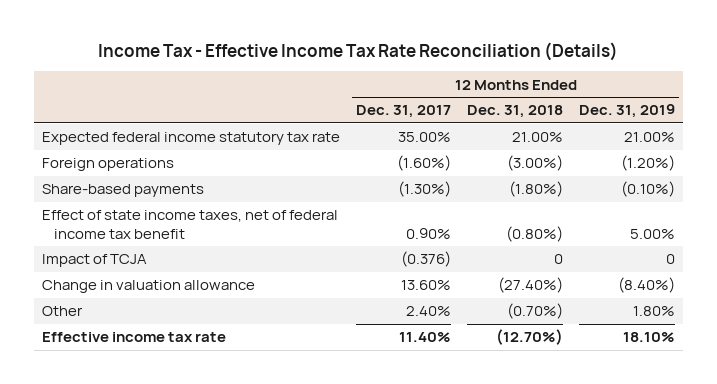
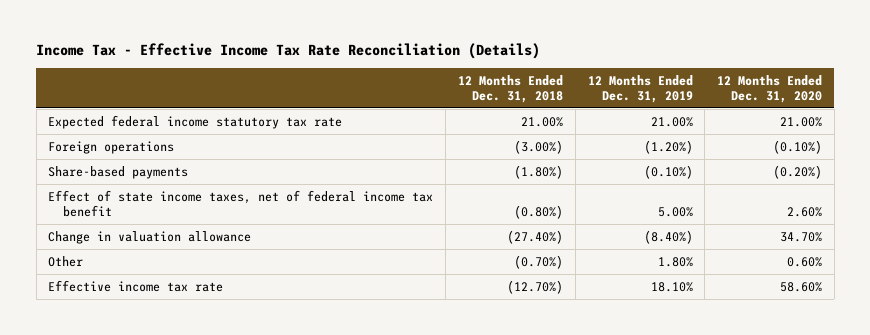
- | 12 Months Ended Dec. 31, 2017 | 12 Months Ended Dec. 31, 2018 | 12 Months Ended Dec. 31, 2019
+ | 12 Months Ended Dec. 31, 2018 | 12 Months Ended Dec. 31, 2019 | 12 Months Ended Dec. 31, 2020
- Impact of TCJA | (0.376) | 0 | 0

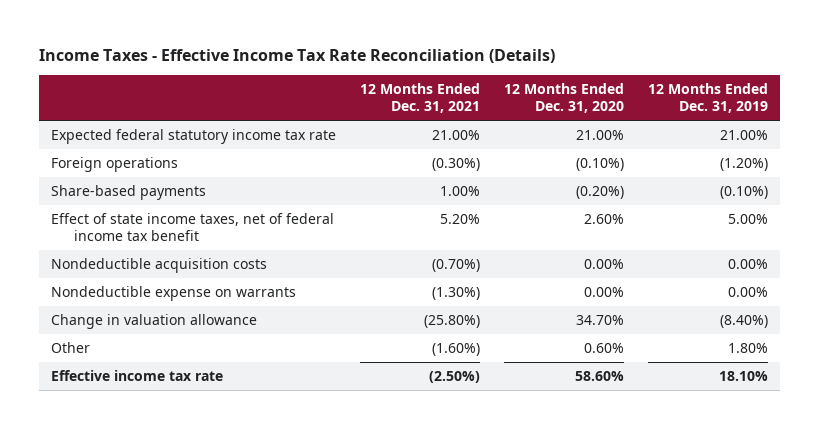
- Income Tax - Effective Income Tax Rate Reconciliation (Details)
+ Income Taxes - Effective Income Tax Rate Reconciliation (Details)
- | 12 Months Ended Dec. 31, 2018 | 12 Months Ended Dec. 31, 2019 | 12 Months Ended Dec. 31, 2020
+ | 12 Months Ended Dec. 31, 2021 | 12 Months Ended Dec. 31, 2020 | 12 Months Ended Dec. 31, 2019
- Expected federal income statutory tax rate | 21.00% | 21.00% | 21.00%
+ Expected federal statutory income tax rate | 21.00% | 21.00% | 21.00%
+ Nondeductible acquisition costs | (0.70%) | 0.00% | 0.00%
+ Nondeductible expense on warrants | (1.30%) | 0.00% | 0.00%

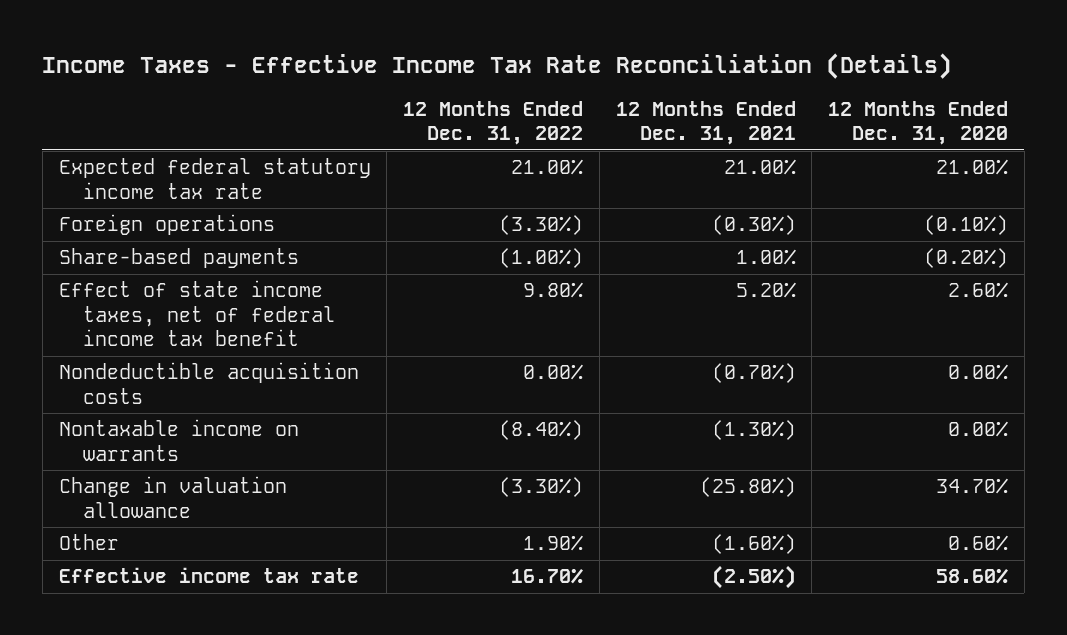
- | 12 Months Ended Dec. 31, 2021 | 12 Months Ended Dec. 31, 2020 | 12 Months Ended Dec. 31, 2019
+ | 12 Months Ended Dec. 31, 2022 | 12 Months Ended Dec. 31, 2021 | 12 Months Ended Dec. 31, 2020
- Nondeductible expense on warrants | (1.30%) | 0.00% | 0.00%
+ Nontaxable income on warrants | (8.40%) | (1.30%) | 0.00%

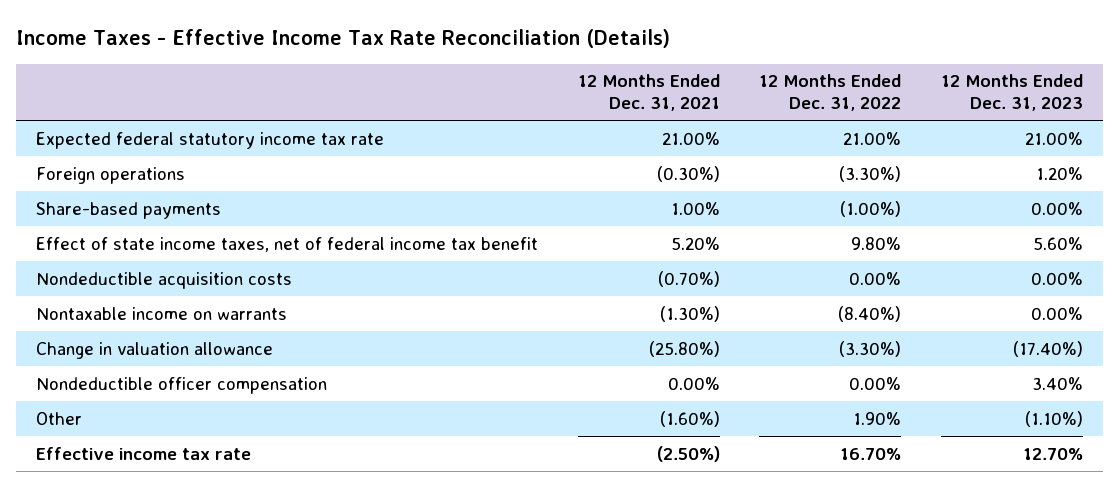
- | 12 Months Ended Dec. 31, 2022 | 12 Months Ended Dec. 31, 2021 | 12 Months Ended Dec. 31, 2020
+ | 12 Months Ended Dec. 31, 2021 | 12 Months Ended Dec. 31, 2022 | 12 Months Ended Dec. 31, 2023
+ Nondeductible officer compensation | 0.00% | 0.00% | 3.40%

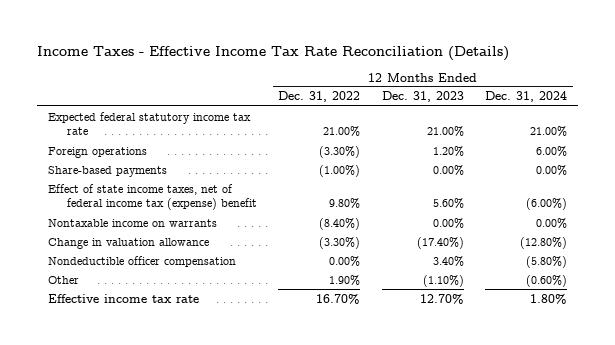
- | 12 Months Ended Dec. 31, 2021 | 12 Months Ended Dec. 31, 2022 | 12 Months Ended Dec. 31, 2023
+ | 12 Months Ended Dec. 31, 2022 | 12 Months Ended Dec. 31, 2023 | 12 Months Ended Dec. 31, 2024
- Effect of state income taxes, net of federal income tax benefit | 5.20% | 9.80% | 5.60%
- Nondeductible acquisition costs | (0.70%) | 0.00% | 0.00%
+ Effect of state income taxes, net of federal income tax (expense) benefit | 9.80% | 5.60% | (6.00%)

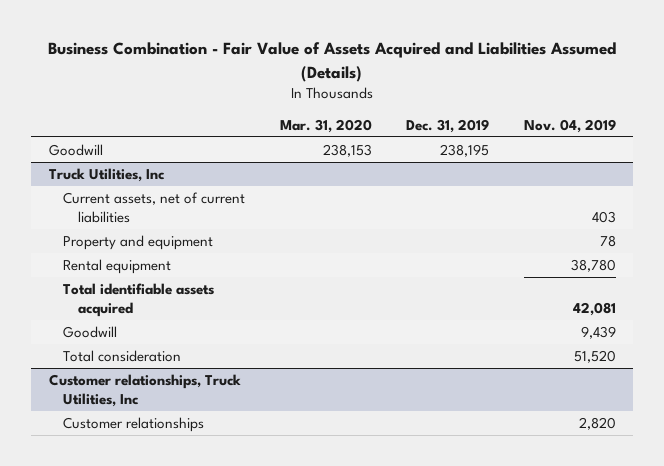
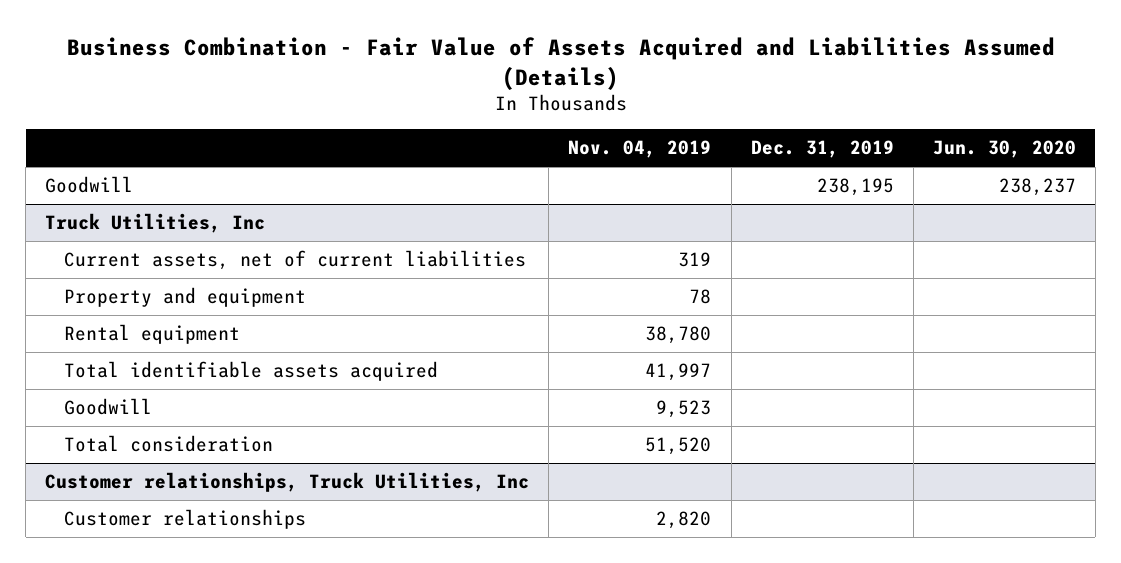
- | Mar. 31, 2020 | Dec. 31, 2019 | Nov. 04, 2019
+ | Nov. 04, 2019 | Dec. 31, 2019 | Jun. 30, 2020
@ Truck Utilities, Inc
- Current assets, net of current liabilities | | | 403
+ Current assets, net of current liabilities | 319 | |
- Total identifiable assets acquired | | | 42,081
- Goodwill | | | 9,439
+ Total identifiable assets acquired | 41,997 | |
+ Goodwill | 9,523 | |

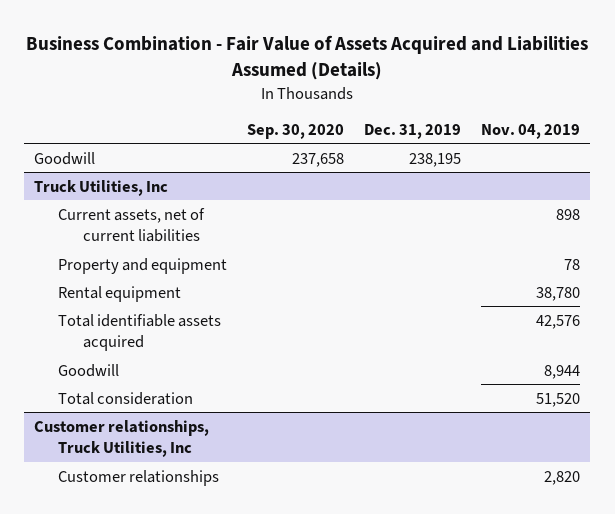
- | Nov. 04, 2019 | Dec. 31, 2019 | Jun. 30, 2020
+ | Sep. 30, 2020 | Dec. 31, 2019 | Nov. 04, 2019
@ Truck Utilities, Inc
- Current assets, net of current liabilities | 319 | |
+ Current assets, net of current liabilities | | | 898
- Total identifiable assets acquired | 41,997 | |
- Goodwill | 9,523 | |
+ Total identifiable assets acquired | | | 42,576
+ Goodwill | | | 8,944

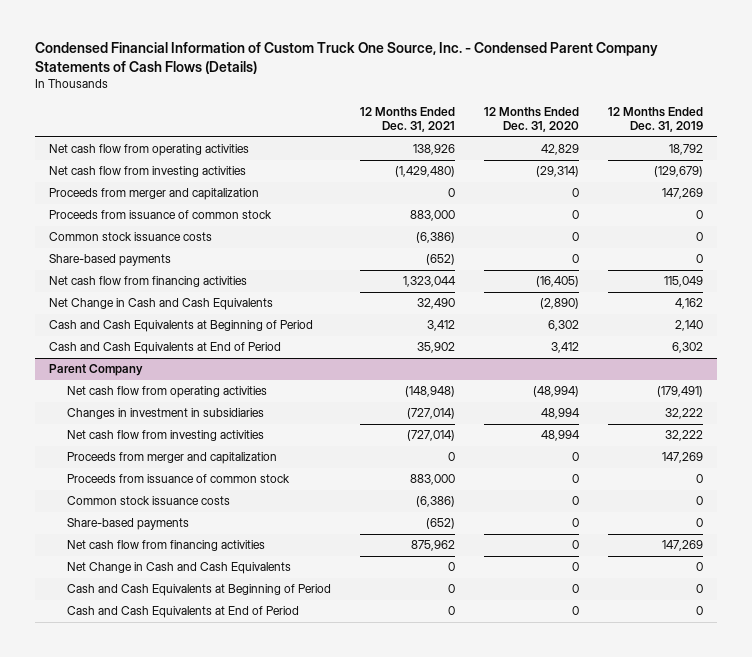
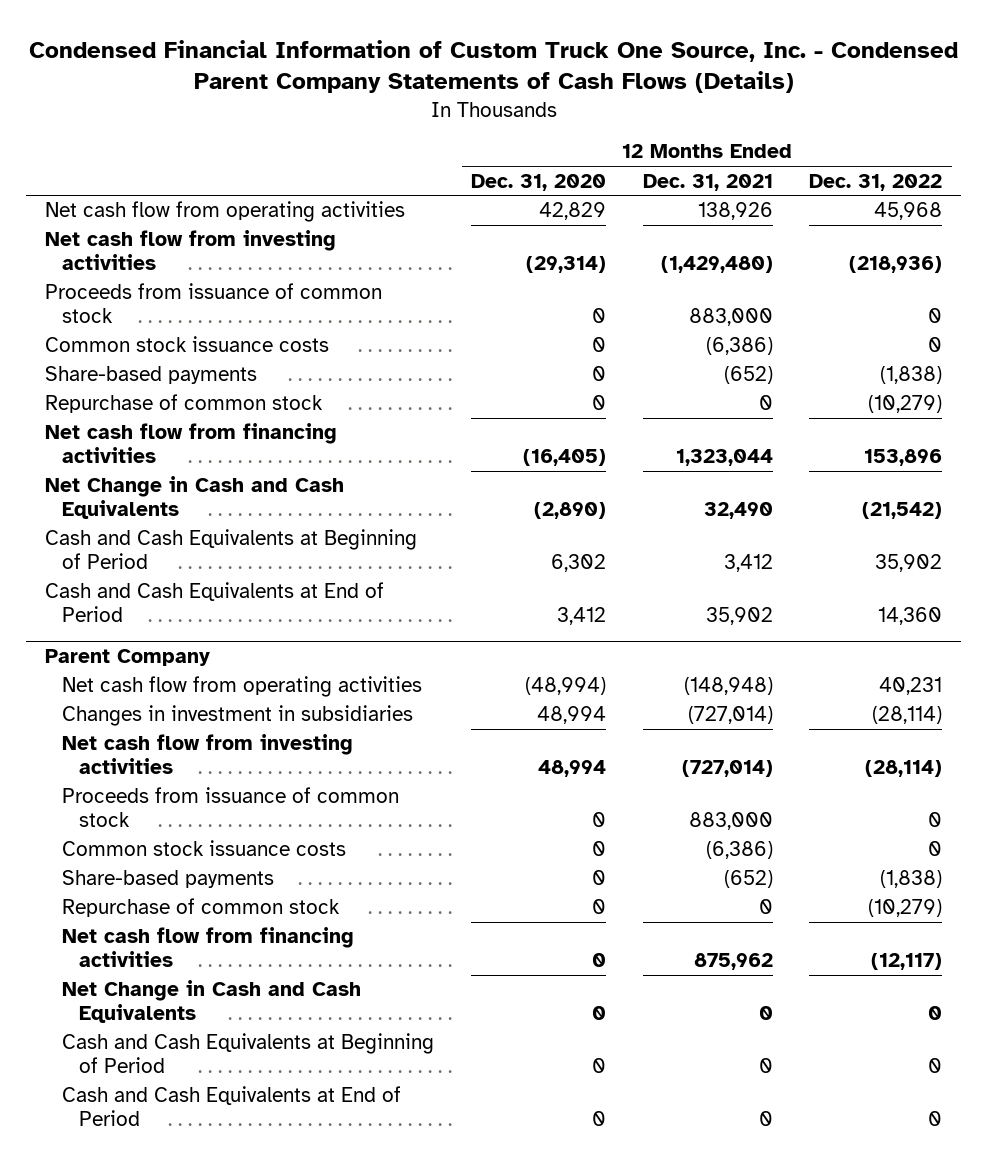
- | 12 Months Ended Dec. 31, 2021 | 12 Months Ended Dec. 31, 2020 | 12 Months Ended Dec. 31, 2019
+ | 12 Months Ended Dec. 31, 2020 | 12 Months Ended Dec. 31, 2021 | 12 Months Ended Dec. 31, 2022
- Proceeds from merger and capitalization | 0 | 0 | 147,269
+ Repurchase of common stock | 0 | 0 | (10,279)
@ Parent Company
- Proceeds from merger and capitalization | 0 | 0 | 147,269
+ Repurchase of common stock | 0 | 0 | (10,279)

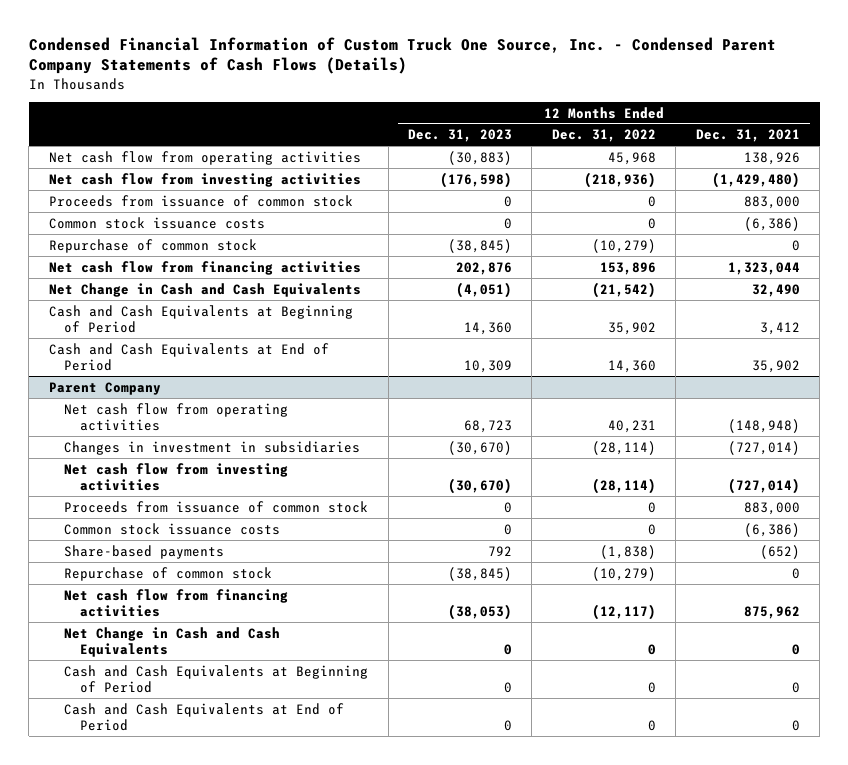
- | 12 Months Ended Dec. 31, 2020 | 12 Months Ended Dec. 31, 2021 | 12 Months Ended Dec. 31, 2022
+ | 12 Months Ended Dec. 31, 2023 | 12 Months Ended Dec. 31, 2022 | 12 Months Ended Dec. 31, 2021
- Share-based payments | 0 | (652) | (1,838)

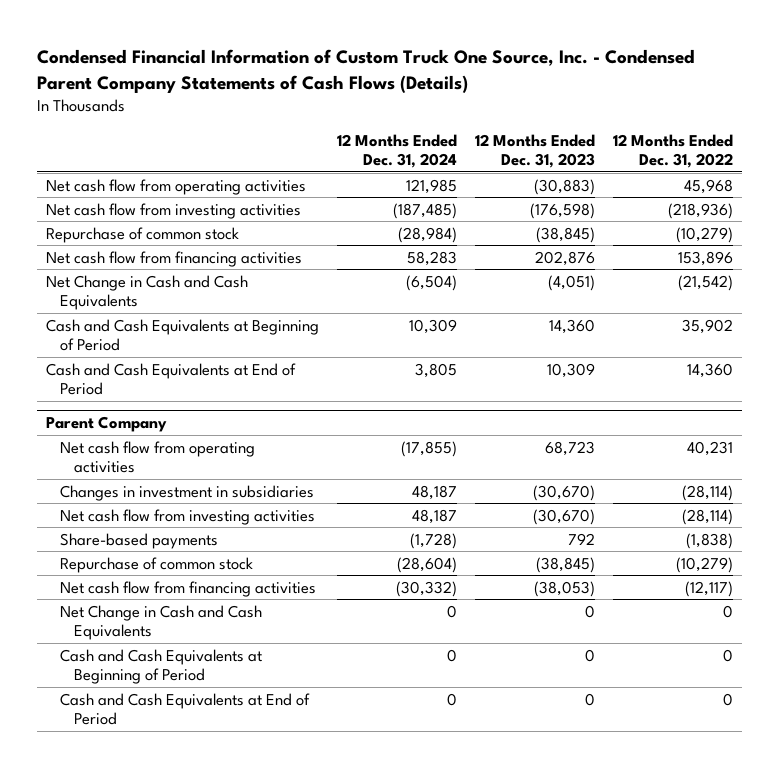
- | 12 Months Ended Dec. 31, 2023 | 12 Months Ended Dec. 31, 2022 | 12 Months Ended Dec. 31, 2021
+ | 12 Months Ended Dec. 31, 2024 | 12 Months Ended Dec. 31, 2023 | 12 Months Ended Dec. 31, 2022
- Proceeds from issuance of common stock | 0 | 0 | 883,000
- Common stock issuance costs | 0 | 0 | (6,386)
@ Parent Company
- Proceeds from issuance of common stock | 0 | 0 | 883,000
- Common stock issuance costs | 0 | 0 | (6,386)

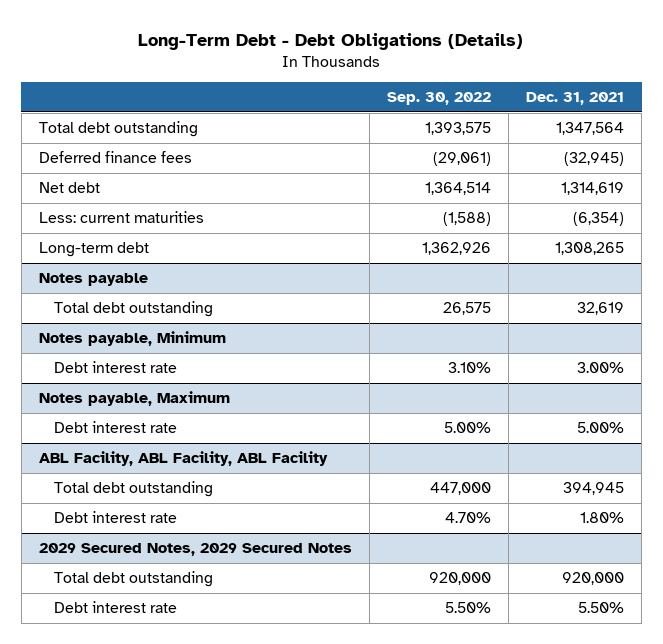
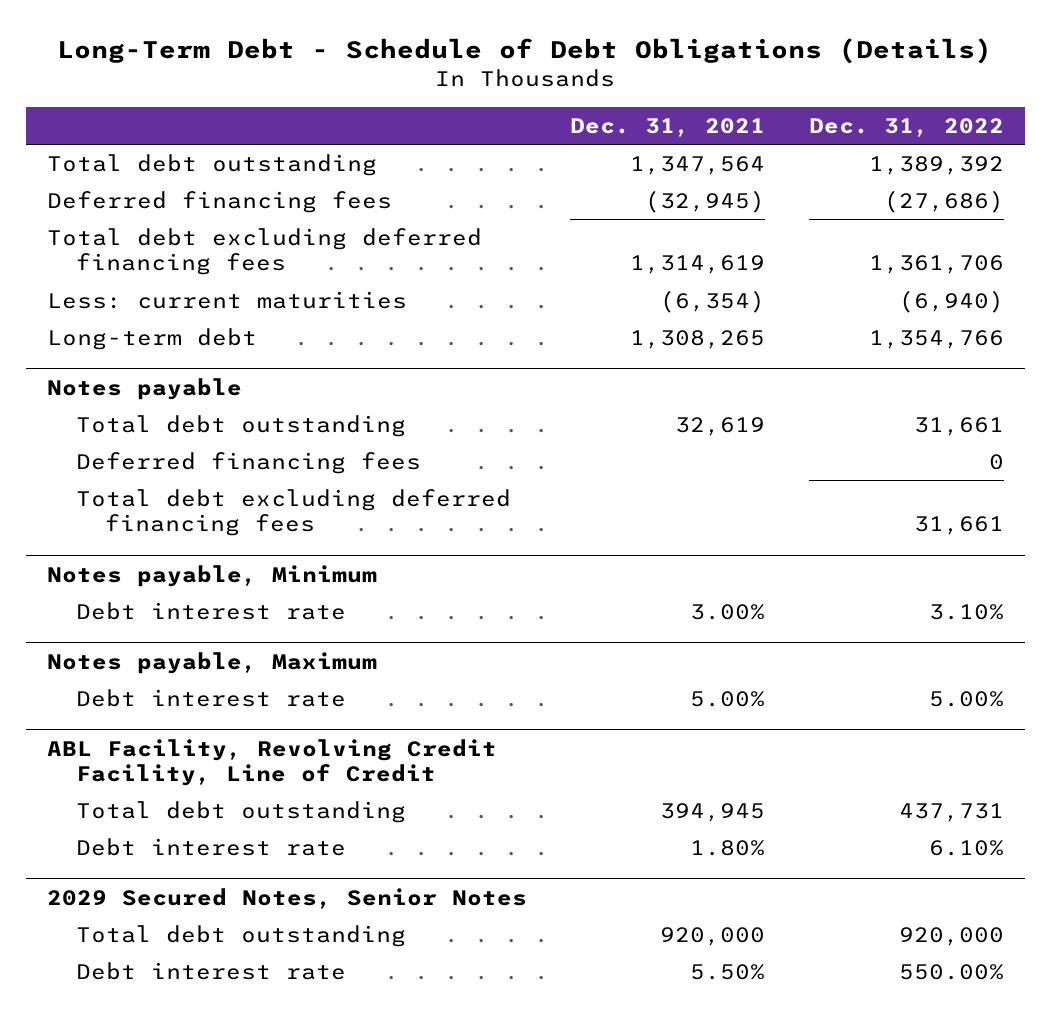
- Long-Term Debt - Debt Obligations (Details)
+ Long-Term Debt - Schedule of Debt Obligations (Details)
- | Sep. 30, 2022 | Dec. 31, 2021
+ | Dec. 31, 2021 | Dec. 31, 2022
- Deferred finance fees | (29,061) | (32,945)
- Net debt | 1,364,514 | 1,314,619
+ Deferred financing fees | (32,945) | (27,686)
+ Total debt excluding deferred financing fees | 1,314,619 | 1,361,706
@ Notes payable
+ Deferred financing fees | | 0
+ Total debt excluding deferred financing fees | | 31,661
- ABL Facility, ABL Facility, ABL Facility
+ ABL Facility, Revolving Credit Facility, Line of Credit
- 2029 Secured Notes, 2029 Secured Notes
+ 2029 Secured Notes, Senior Notes

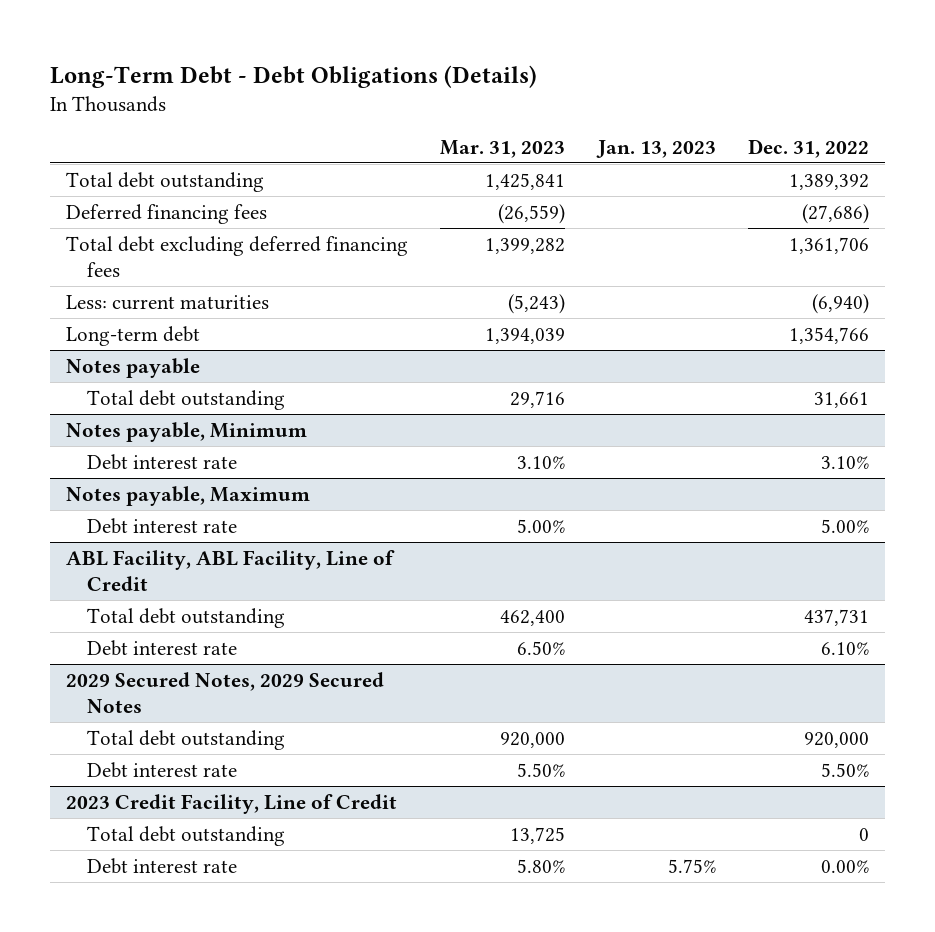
- Long-Term Debt - Schedule of Debt Obligations (Details)
+ Long-Term Debt - Debt Obligations (Details)
- | Dec. 31, 2021 | Dec. 31, 2022
+ | Mar. 31, 2023 | Jan. 13, 2023 | Dec. 31, 2022
@ Notes payable
- Deferred financing fees | | 0
- Total debt excluding deferred financing fees | | 31,661
- ABL Facility, Revolving Credit Facility, Line of Credit
+ ABL Facility, ABL Facility, Line of Credit
- 2029 Secured Notes, Senior Notes
+ 2029 Secured Notes, 2029 Secured Notes
- Debt interest rate | 5.50% | 550.00%
+ Debt interest rate | 5.50% | | 5.50%
+ 2023 Credit Facility, Line of Credit
+ Total debt outstanding | 13,725 | | 0
+ Debt interest rate | 5.80% | 5.75% | 0.00%

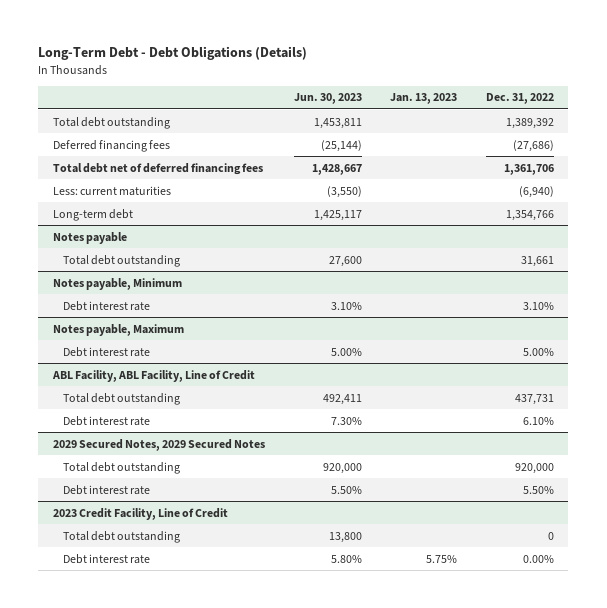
- | Mar. 31, 2023 | Jan. 13, 2023 | Dec. 31, 2022
+ | Jun. 30, 2023 | Jan. 13, 2023 | Dec. 31, 2022
- Total debt excluding deferred financing fees | 1,399,282 | | 1,361,706
+ Total debt net of deferred financing fees | 1,428,667 | | 1,361,706

